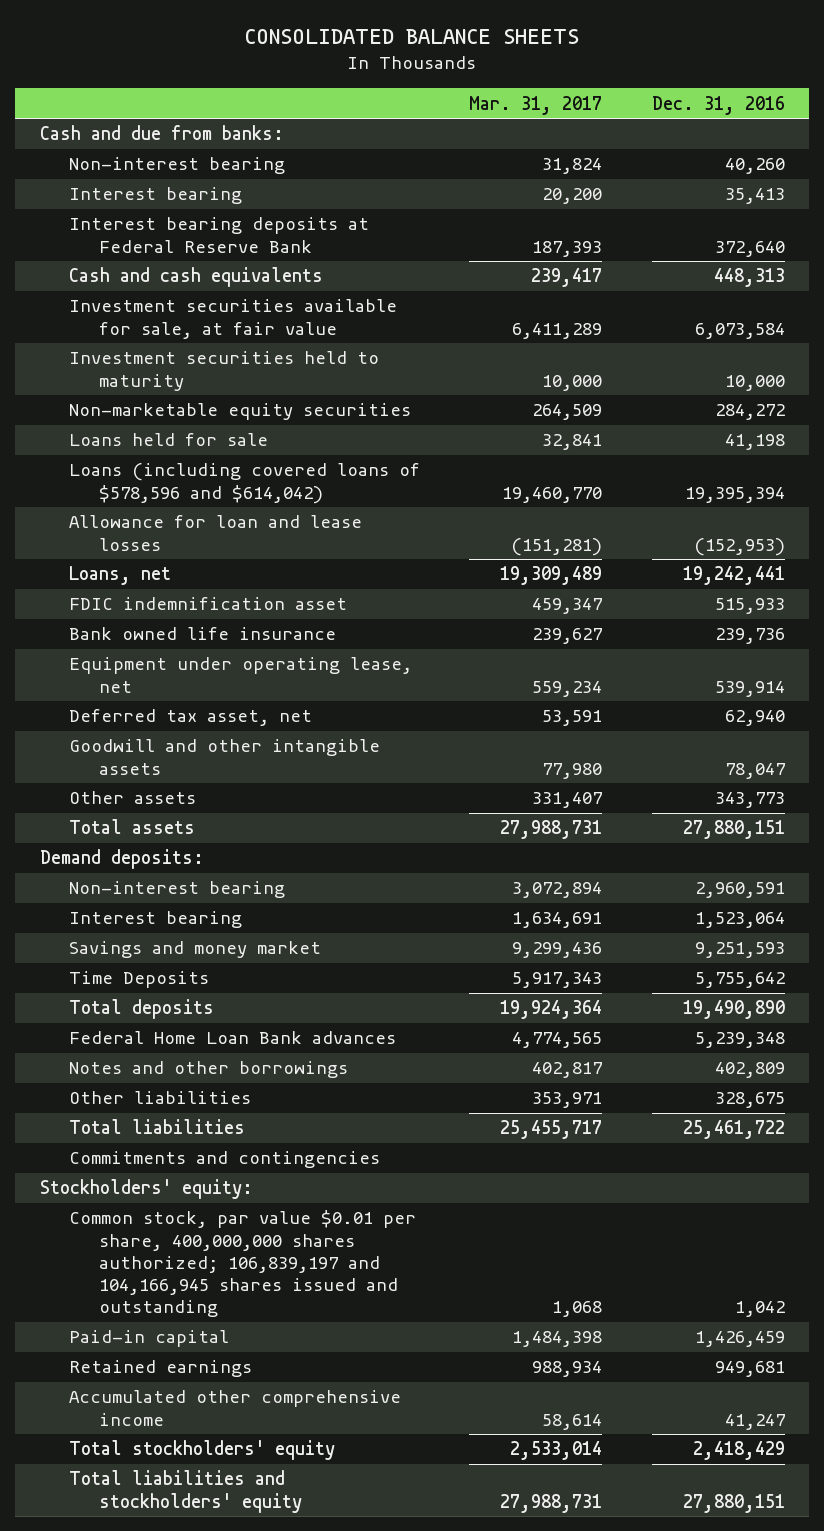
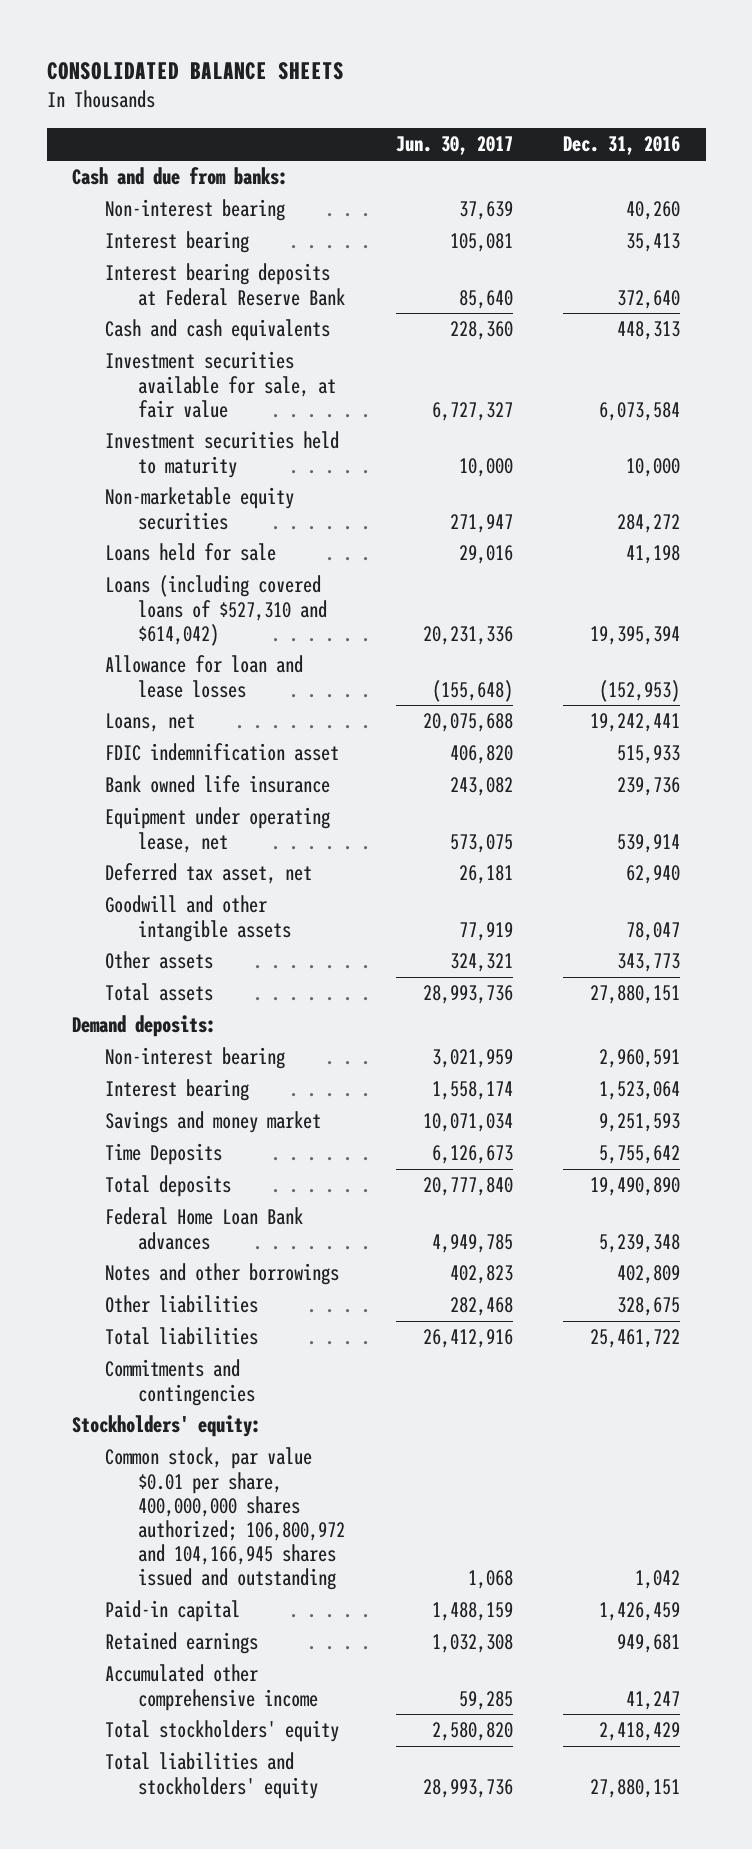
- | Mar. 31, 2017 | Dec. 31, 2016
+ | Jun. 30, 2017 | Dec. 31, 2016
- Loans (including covered loans of $578,596 and $614,042) | 19,460,770 | 19,395,394
+ Loans (including covered loans of $527,310 and $614,042) | 20,231,336 | 19,395,394
- Common stock, par value $0.01 per share, 400,000,000 shares authorized; 106,839,197 and 104,166,945 shares issued and outstanding | 1,068 | 1,042
+ Common stock, par value $0.01 per share, 400,000,000 shares authorized; 106,800,972 and 104,166,945 shares issued and outstanding | 1,068 | 1,042

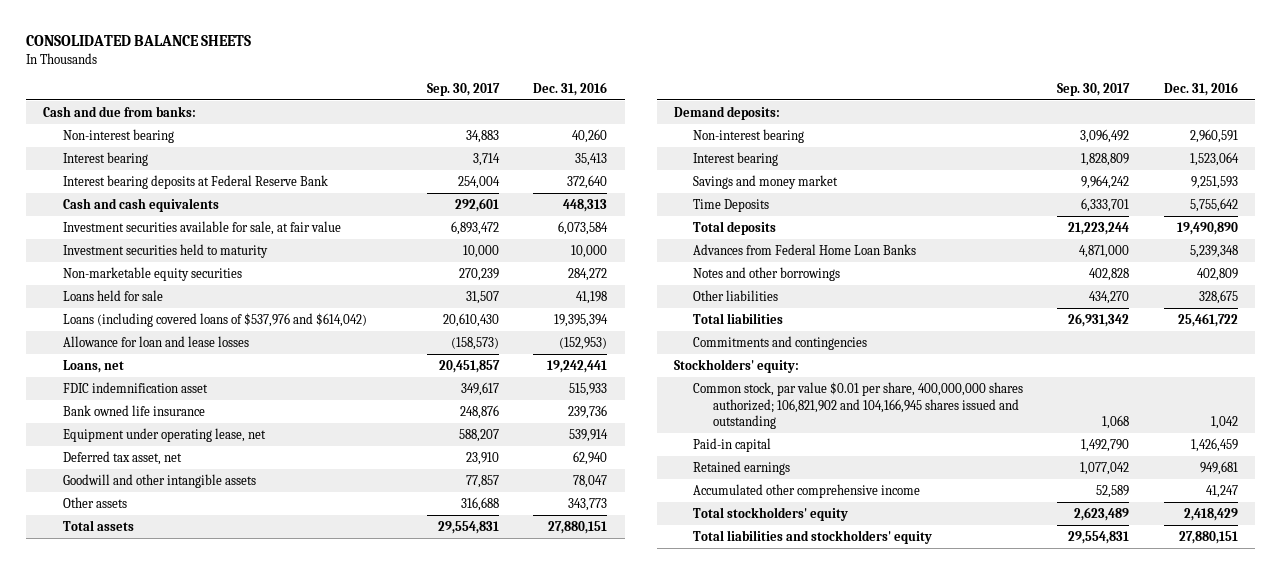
- | Jun. 30, 2017 | Dec. 31, 2016
+ | Sep. 30, 2017 | Dec. 31, 2016
- Loans (including covered loans of $527,310 and $614,042) | 20,231,336 | 19,395,394
+ Loans (including covered loans of $537,976 and $614,042) | 20,610,430 | 19,395,394
- Federal Home Loan Bank advances | 4,949,785 | 5,239,348
+ Advances from Federal Home Loan Banks | 4,871,000 | 5,239,348
- Common stock, par value $0.01 per share, 400,000,000 shares authorized; 106,800,972 and 104,166,945 shares issued and outstanding | 1,068 | 1,042
+ Common stock, par value $0.01 per share, 400,000,000 shares authorized; 106,821,902 and 104,166,945 shares issued and outstanding | 1,068 | 1,042

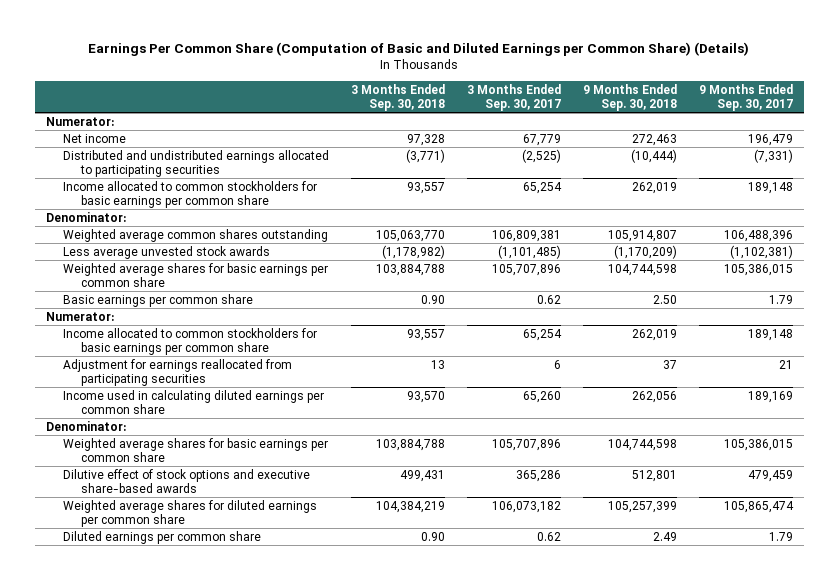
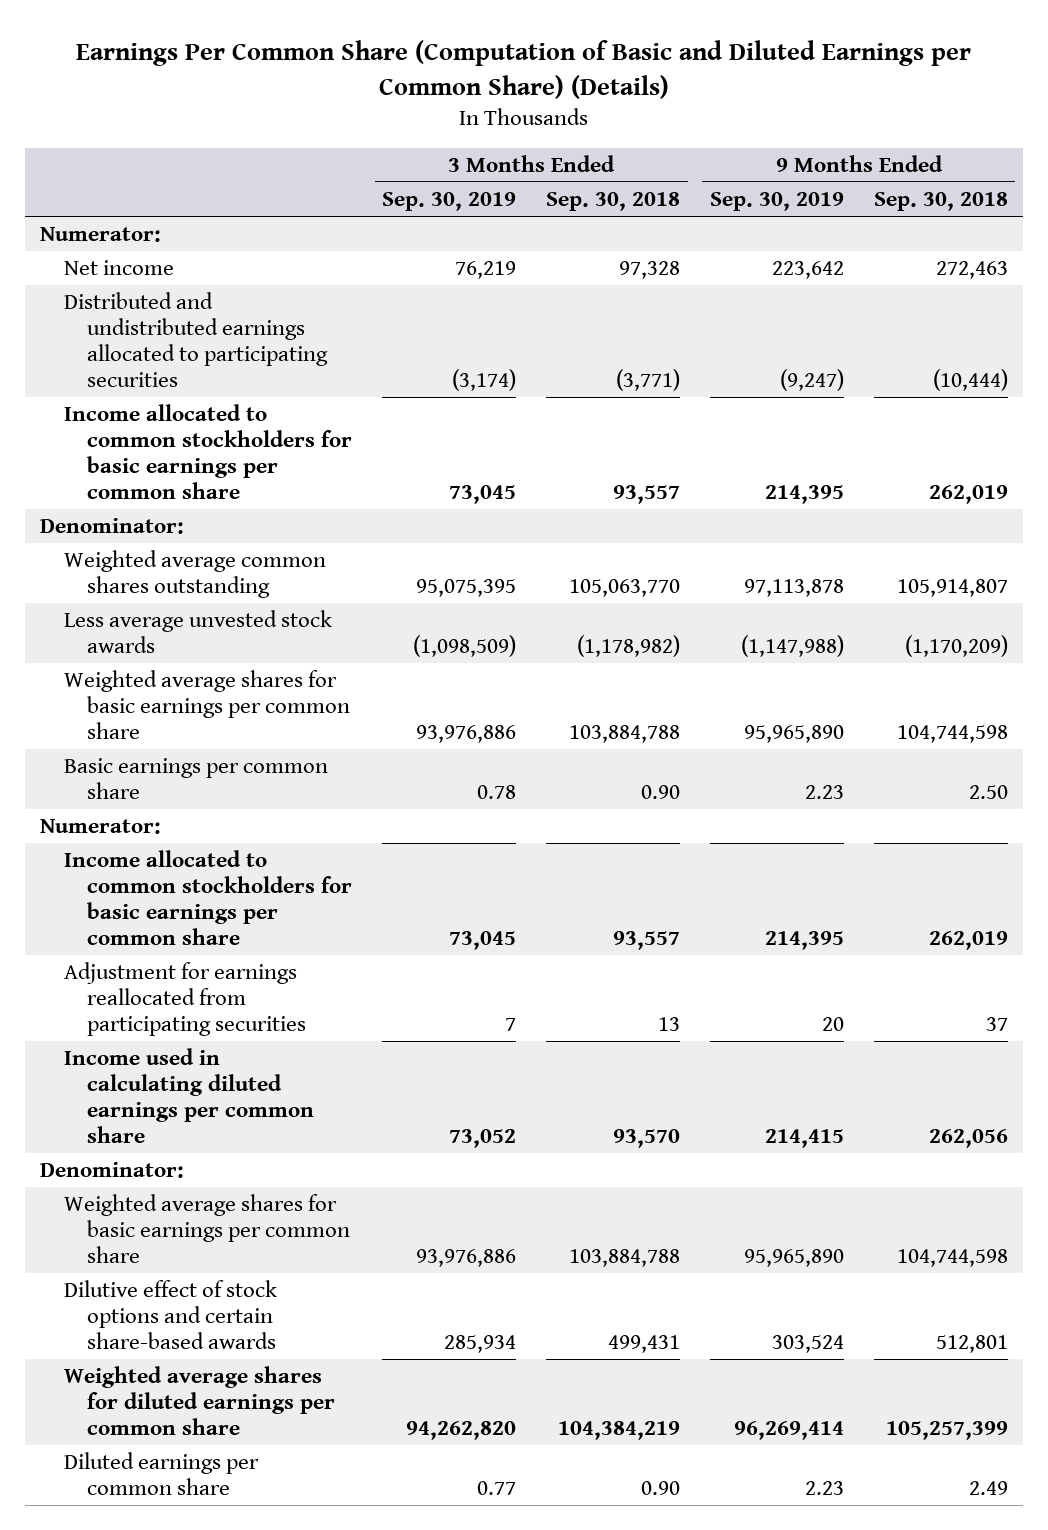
- | 3 Months Ended Sep. 30, 2018 | 3 Months Ended Sep. 30, 2017 | 9 Months Ended Sep. 30, 2018 | 9 Months Ended Sep. 30, 2017
+ | 3 Months Ended Sep. 30, 2019 | 3 Months Ended Sep. 30, 2018 | 9 Months Ended Sep. 30, 2019 | 9 Months Ended Sep. 30, 2018
- Dilutive effect of stock options and executive share-based awards | 499,431 | 365,286 | 512,801 | 479,459
+ Dilutive effect of stock options and certain share-based awards | 285,934 | 499,431 | 303,524 | 512,801

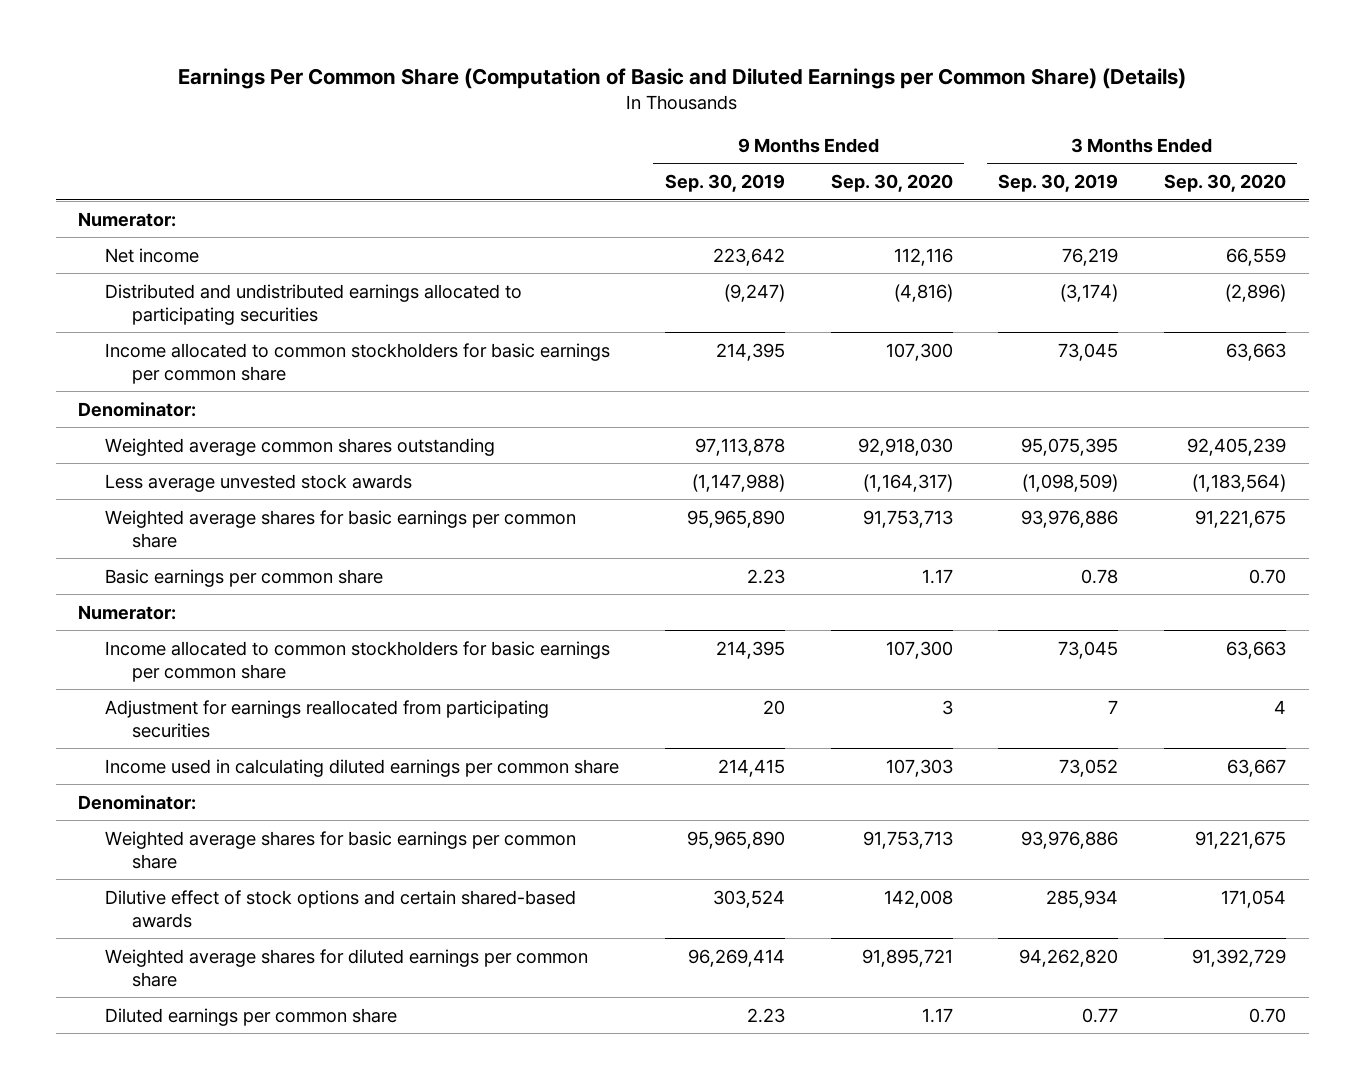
- | 3 Months Ended Sep. 30, 2019 | 3 Months Ended Sep. 30, 2018 | 9 Months Ended Sep. 30, 2019 | 9 Months Ended Sep. 30, 2018
+ | 9 Months Ended Sep. 30, 2019 | 9 Months Ended Sep. 30, 2020 | 3 Months Ended Sep. 30, 2019 | 3 Months Ended Sep. 30, 2020
- Dilutive effect of stock options and certain share-based awards | 285,934 | 499,431 | 303,524 | 512,801
+ Dilutive effect of stock options and certain shared-based awards | 303,524 | 142,008 | 285,934 | 171,054

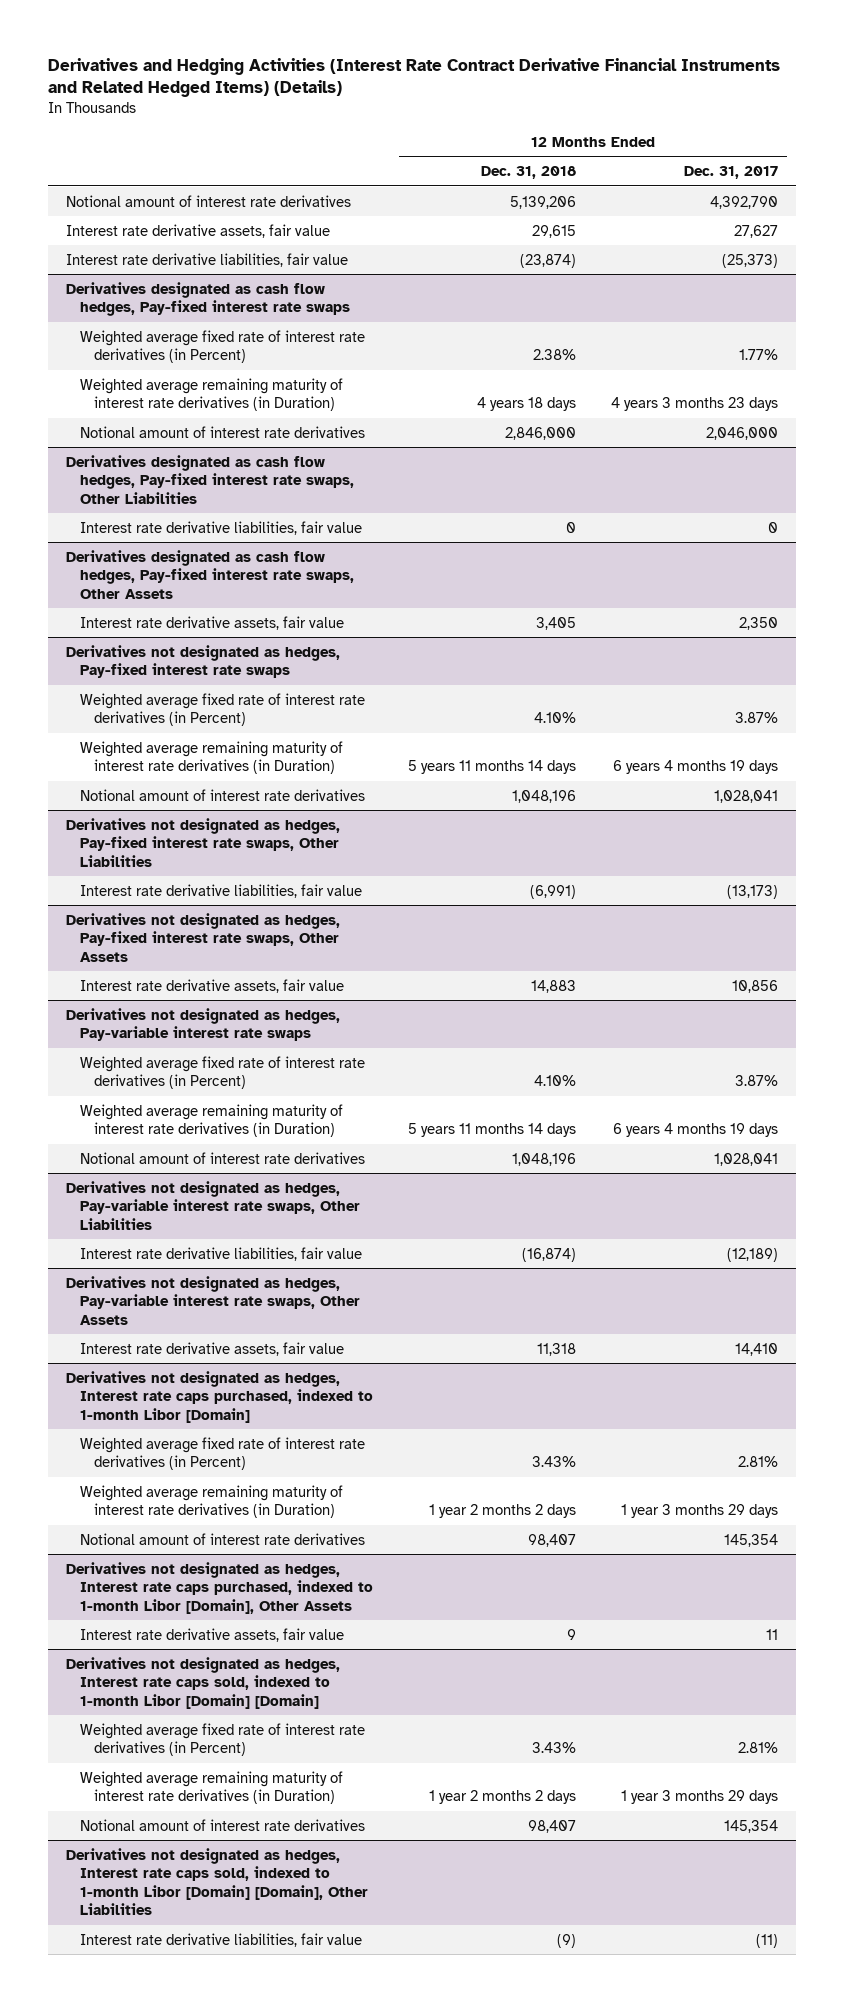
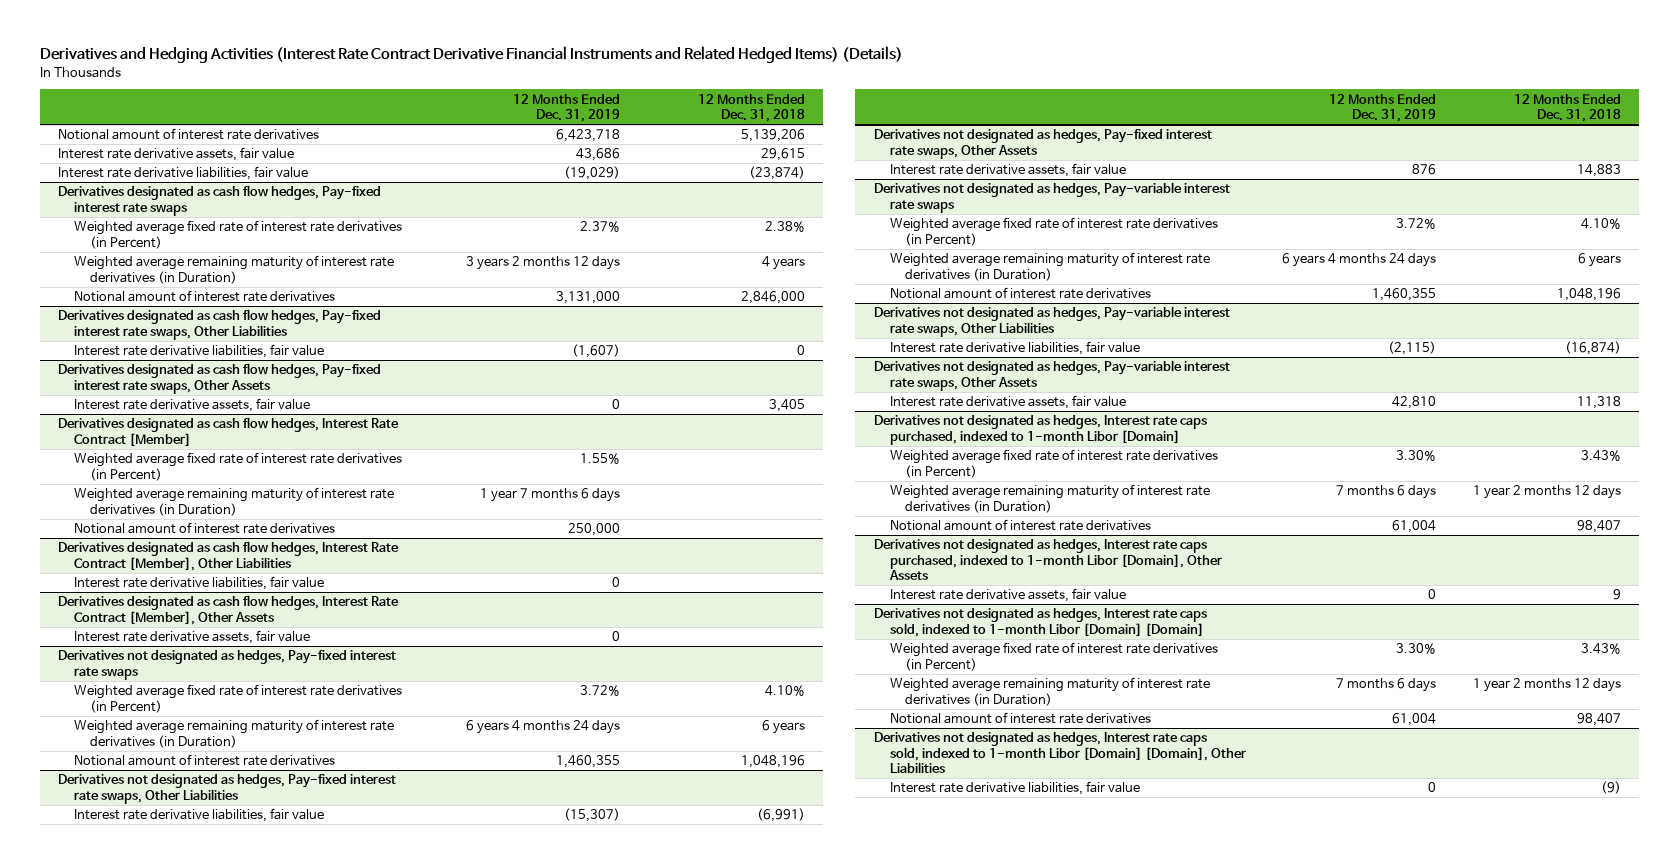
- | 12 Months Ended Dec. 31, 2018 | 12 Months Ended Dec. 31, 2017
+ | 12 Months Ended Dec. 31, 2019 | 12 Months Ended Dec. 31, 2018
@ Derivatives designated as cash flow hedges, Pay-fixed interest rate swaps
- Weighted average remaining maturity of interest rate derivatives (in Duration) | 4 years 18 days | 4 years 3 months 23 days
+ Weighted average remaining maturity of interest rate derivatives (in Duration) | 3 years 2 months 12 days | 4 years
+ Derivatives designated as cash flow hedges, Interest Rate Contract [Member]
+ Weighted average fixed rate of interest rate derivatives (in Percent) | 1.55% |
+ Weighted average remaining maturity of interest rate derivatives (in Duration) | 1 year 7 months 6 days |
+ Notional amount of interest rate derivatives | 250,000 |
+ Derivatives designated as cash flow hedges, Interest Rate Contract [Member], Other Liabilities
+ Interest rate derivative liabilities, fair value | 0 |
+ Derivatives designated as cash flow hedges, Interest Rate Contract [Member], Other Assets
+ Interest rate derivative assets, fair value | 0 |
@ Derivatives not designated as hedges, Pay-fixed interest rate swaps
- Weighted average remaining maturity of interest rate derivatives (in Duration) | 5 years 11 months 14 days | 6 years 4 months 19 days
+ Weighted average remaining maturity of interest rate derivatives (in Duration) | 6 years 4 months 24 days | 6 years
@ Derivatives not designated as hedges, Pay-variable interest rate swaps
- Weighted average remaining maturity of interest rate derivatives (in Duration) | 5 years 11 months 14 days | 6 years 4 months 19 days
+ Weighted average remaining maturity of interest rate derivatives (in Duration) | 6 years 4 months 24 days | 6 years
@ Derivatives not designated as hedges, Interest rate caps purchased, indexed to 1-month Libor [Domain]
- Weighted average remaining maturity of interest rate derivatives (in Duration) | 1 year 2 months 2 days | 1 year 3 months 29 days
+ Weighted average remaining maturity of interest rate derivatives (in Duration) | 7 months 6 days | 1 year 2 months 12 days
@ Derivatives not designated as hedges, Interest rate caps sold, indexed to 1-month Libor [Domain] [Domain]
- Weighted average remaining maturity of interest rate derivatives (in Duration) | 1 year 2 months 2 days | 1 year 3 months 29 days
+ Weighted average remaining maturity of interest rate derivatives (in Duration) | 7 months 6 days | 1 year 2 months 12 days

